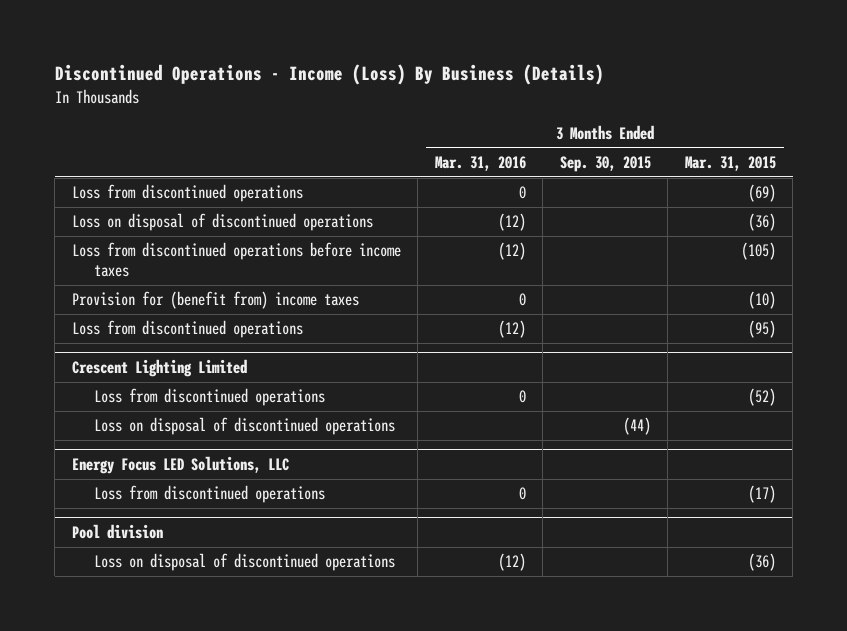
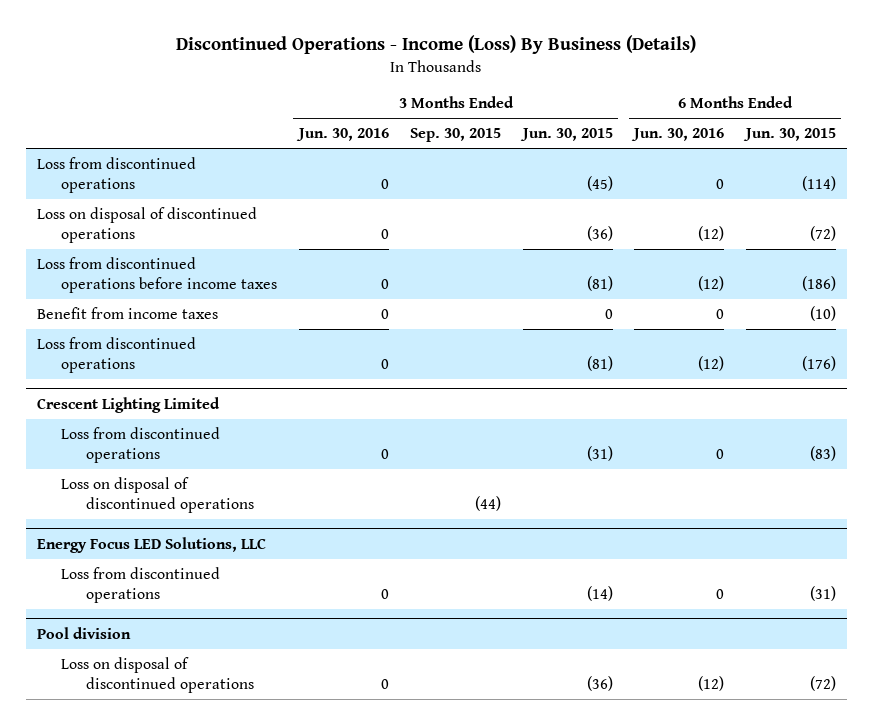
- | 3 Months Ended Mar. 31, 2016 | 3 Months Ended Sep. 30, 2015 | 3 Months Ended Mar. 31, 2015
+ | 3 Months Ended Jun. 30, 2016 | 3 Months Ended Sep. 30, 2015 | 3 Months Ended Jun. 30, 2015 | 6 Months Ended Jun. 30, 2016 | 6 Months Ended Jun. 30, 2015
- Provision for (benefit from) income taxes | 0 | | (10)
+ Benefit from income taxes | 0 | | 0 | 0 | (10)

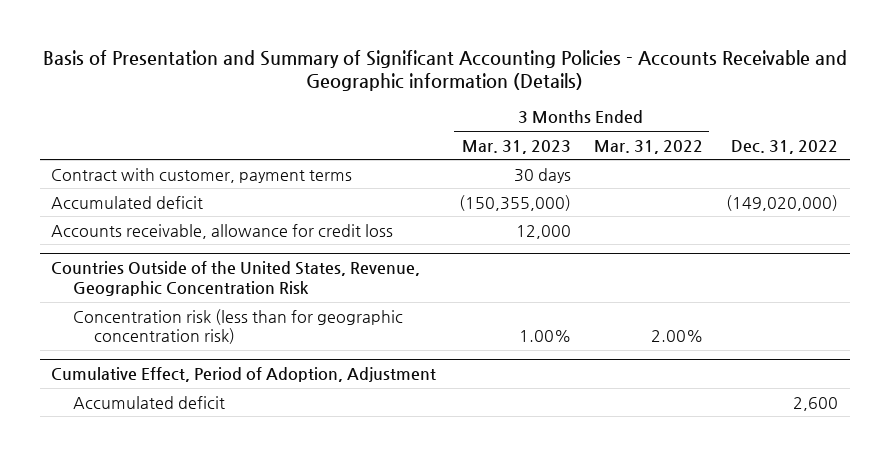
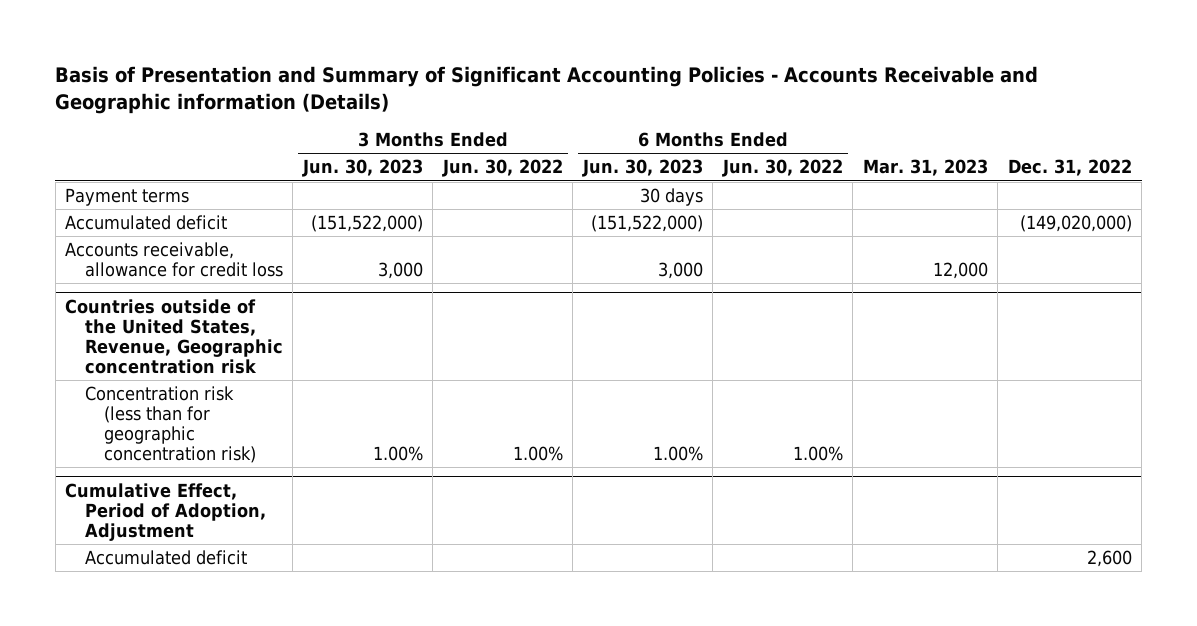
- | 3 Months Ended Mar. 31, 2023 | 3 Months Ended Mar. 31, 2022 | Dec. 31, 2022
+ | 3 Months Ended Jun. 30, 2023 | 3 Months Ended Jun. 30, 2022 | 6 Months Ended Jun. 30, 2023 | 6 Months Ended Jun. 30, 2022 | Mar. 31, 2023 | Dec. 31, 2022
- Contract with customer, payment terms | 30 days | |
+ Payment terms | | | 30 days | | |
- Countries Outside of the United States, Revenue, Geographic Concentration Risk
+ Countries outside of the United States, Revenue, Geographic concentration risk

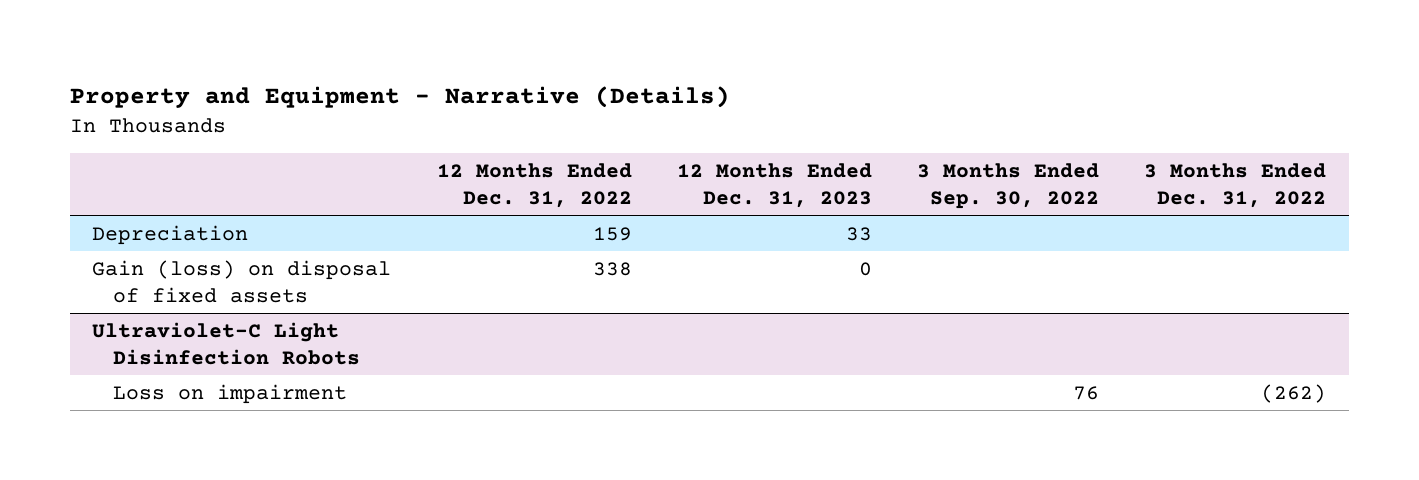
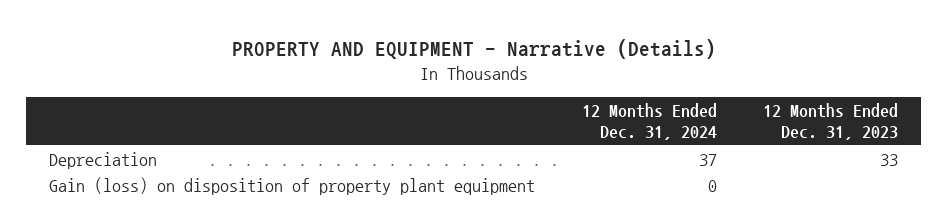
- Property and Equipment - Narrative (Details)
+ PROPERTY AND EQUIPMENT - Narrative (Details)
- | 12 Months Ended Dec. 31, 2022 | 12 Months Ended Dec. 31, 2023 | 3 Months Ended Sep. 30, 2022 | 3 Months Ended Dec. 31, 2022
+ | 12 Months Ended Dec. 31, 2024 | 12 Months Ended Dec. 31, 2023
- Gain (loss) on disposal of fixed assets | 338 | 0 | |
- Ultraviolet-C Light Disinfection Robots
- Loss on impairment | | | 76 | (262)
+ Gain (loss) on disposition of property plant equipment | 0 |

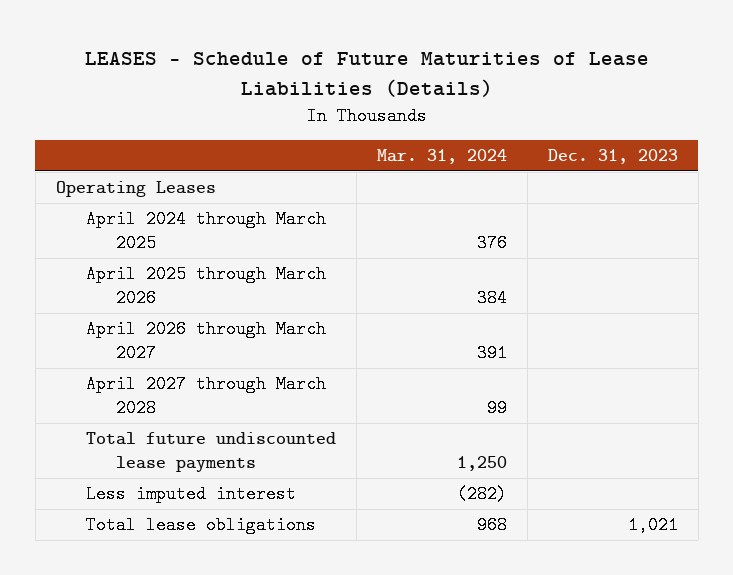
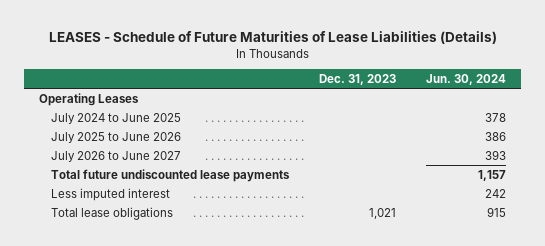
- | Mar. 31, 2024 | Dec. 31, 2023
+ | Dec. 31, 2023 | Jun. 30, 2024
- April 2024 through March 2025 | 376 |
- April 2025 through March 2026 | 384 |
- April 2026 through March 2027 | 391 |
- April 2027 through March 2028 | 99 |
+ July 2024 to June 2025 | | 378
+ July 2025 to June 2026 | | 386
+ July 2026 to June 2027 | | 393

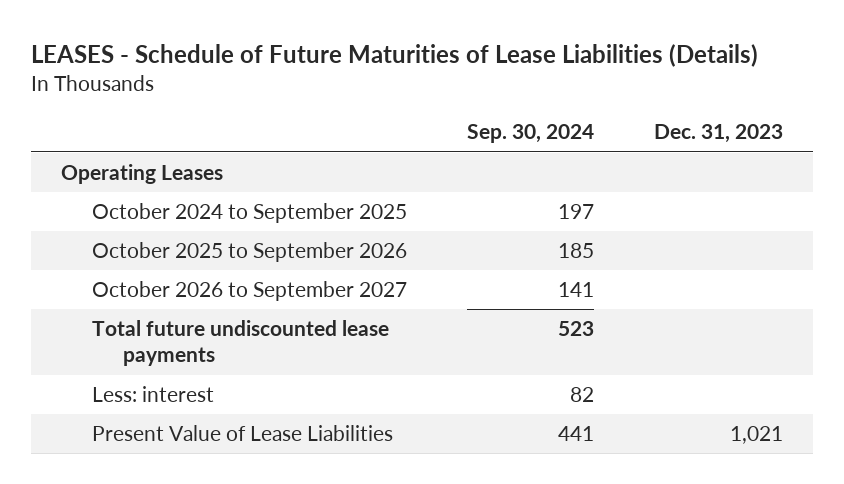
- | Dec. 31, 2023 | Jun. 30, 2024
+ | Sep. 30, 2024 | Dec. 31, 2023
- July 2024 to June 2025 | | 378
- July 2025 to June 2026 | | 386
- July 2026 to June 2027 | | 393
+ October 2024 to September 2025 | 197 |
+ October 2025 to September 2026 | 185 |
+ October 2026 to September 2027 | 141 |
- Less imputed interest | | 242
- Total lease obligations | 1,021 | 915
+ Less: interest | 82 |
+ Present Value of Lease Liabilities | 441 | 1,021

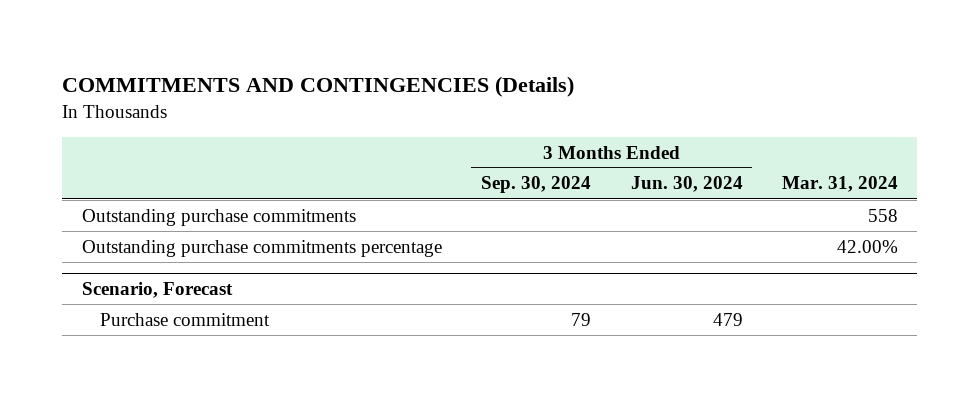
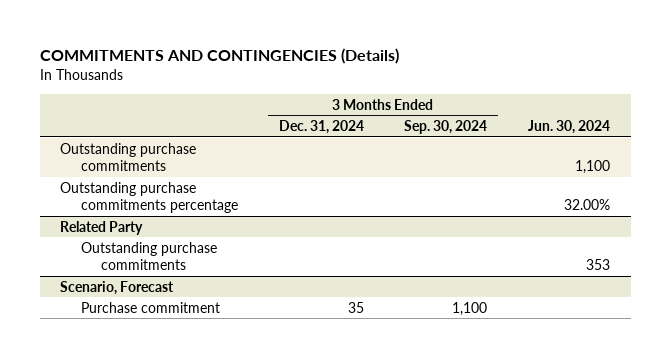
- | 3 Months Ended Sep. 30, 2024 | 3 Months Ended Jun. 30, 2024 | Mar. 31, 2024
+ | 3 Months Ended Dec. 31, 2024 | 3 Months Ended Sep. 30, 2024 | Jun. 30, 2024
+ Related Party
+ Outstanding purchase commitments | | | 353
@ Scenario, Forecast
- Purchase commitment | 79 | 479 |
+ Purchase commitment | 35 | 1,100 |

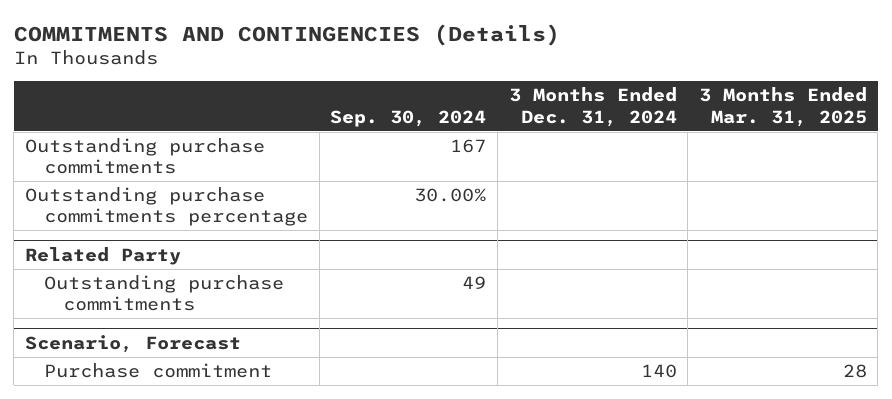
- | 3 Months Ended Dec. 31, 2024 | 3 Months Ended Sep. 30, 2024 | Jun. 30, 2024
+ | Sep. 30, 2024 | 3 Months Ended Dec. 31, 2024 | 3 Months Ended Mar. 31, 2025
@ Scenario, Forecast
- Purchase commitment | 35 | 1,100 |
+ Purchase commitment | | 140 | 28

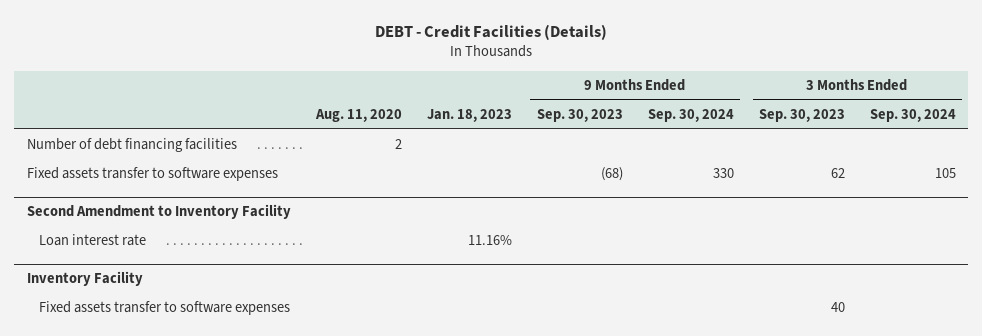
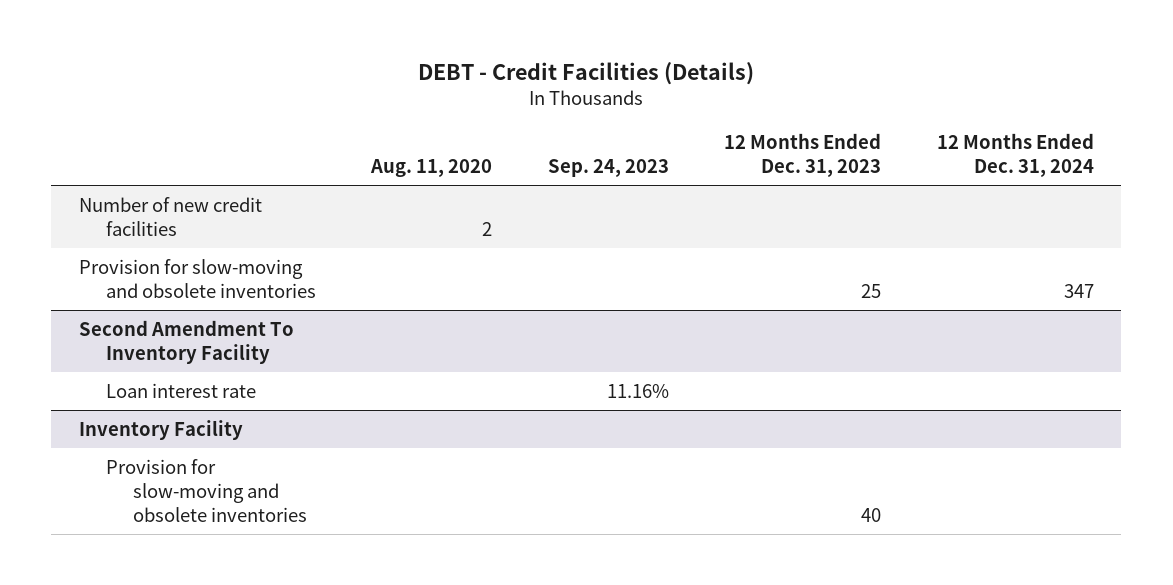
- | Aug. 11, 2020 | Jan. 18, 2023 | 9 Months Ended Sep. 30, 2023 | 9 Months Ended Sep. 30, 2024 | 3 Months Ended Sep. 30, 2023 | 3 Months Ended Sep. 30, 2024
+ | Aug. 11, 2020 | Sep. 24, 2023 | 12 Months Ended Dec. 31, 2023 | 12 Months Ended Dec. 31, 2024
- Number of debt financing facilities | 2 | | | | |
- Fixed assets transfer to software expenses | | | (68) | 330 | 62 | 105
- Second Amendment to Inventory Facility
+ Number of new credit facilities | 2 | | |
+ Provision for slow-moving and obsolete inventories | | | 25 | 347
+ Second Amendment To Inventory Facility
@ Inventory Facility
- Fixed assets transfer to software expenses | | | | | 40 |
+ Provision for slow-moving and obsolete inventories | | | 40 |

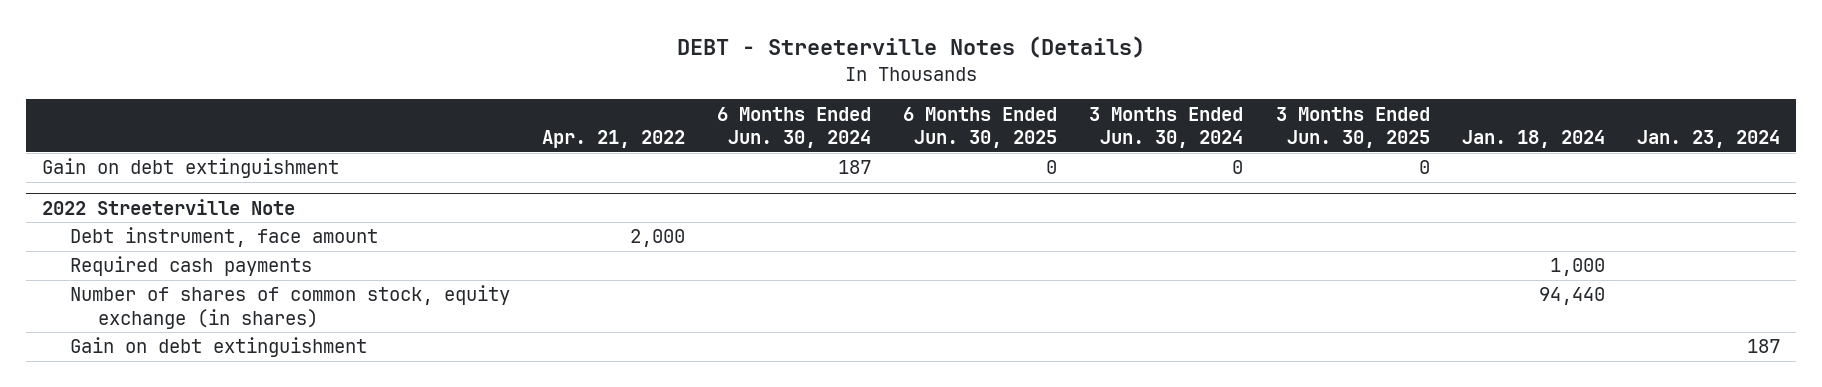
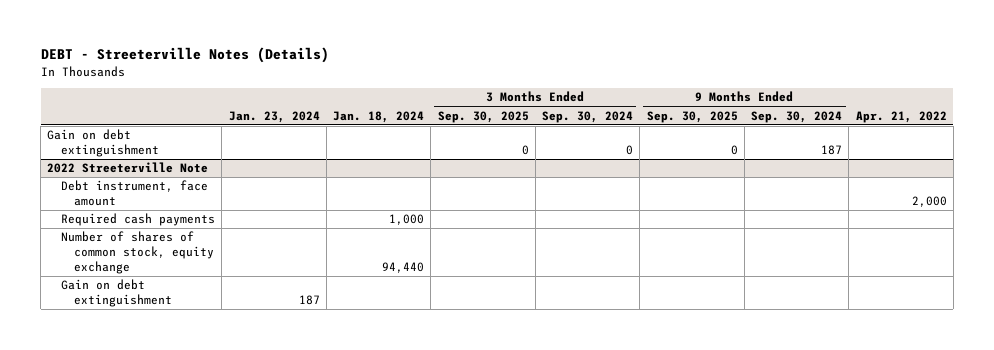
- | Apr. 21, 2022 | 6 Months Ended Jun. 30, 2024 | 6 Months Ended Jun. 30, 2025 | 3 Months Ended Jun. 30, 2024 | 3 Months Ended Jun. 30, 2025 | Jan. 18, 2024 | Jan. 23, 2024
+ | Jan. 23, 2024 | Jan. 18, 2024 | 3 Months Ended Sep. 30, 2025 | 3 Months Ended Sep. 30, 2024 | 9 Months Ended Sep. 30, 2025 | 9 Months Ended Sep. 30, 2024 | Apr. 21, 2022
@ 2022 Streeterville Note
- Number of shares of common stock, equity exchange (in shares) | | | | | | 94,440 |
+ Number of shares of common stock, equity exchange | | 94,440 | | | | |

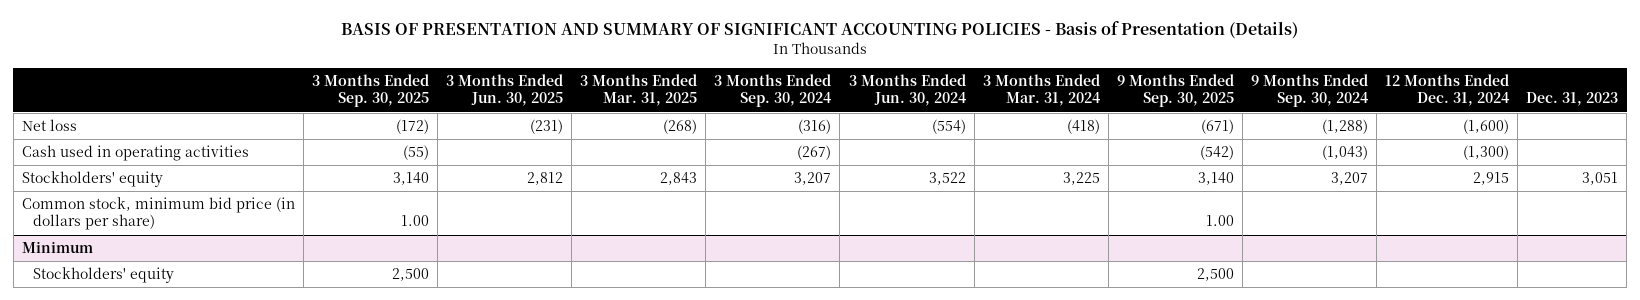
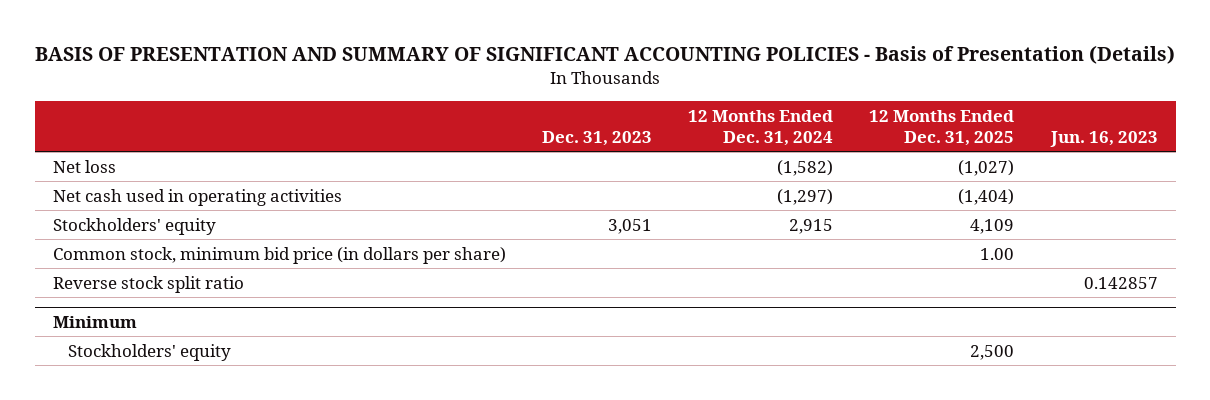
- | 3 Months Ended Sep. 30, 2025 | 3 Months Ended Jun. 30, 2025 | 3 Months Ended Mar. 31, 2025 | 3 Months Ended Sep. 30, 2024 | 3 Months Ended Jun. 30, 2024 | 3 Months Ended Mar. 31, 2024 | 9 Months Ended Sep. 30, 2025 | 9 Months Ended Sep. 30, 2024 | 12 Months Ended Dec. 31, 2024 | Dec. 31, 2023
+ | Dec. 31, 2023 | 12 Months Ended Dec. 31, 2024 | 12 Months Ended Dec. 31, 2025 | Jun. 16, 2023
- Net loss | (172) | (231) | (268) | (316) | (554) | (418) | (671) | (1,288) | (1,600) |
- Cash used in operating activities | (55) | | | (267) | | | (542) | (1,043) | (1,300) |
+ Net loss | | (1,582) | (1,027) |
+ Net cash used in operating activities | | (1,297) | (1,404) |
+ Reverse stock split ratio | | | | 0.142857

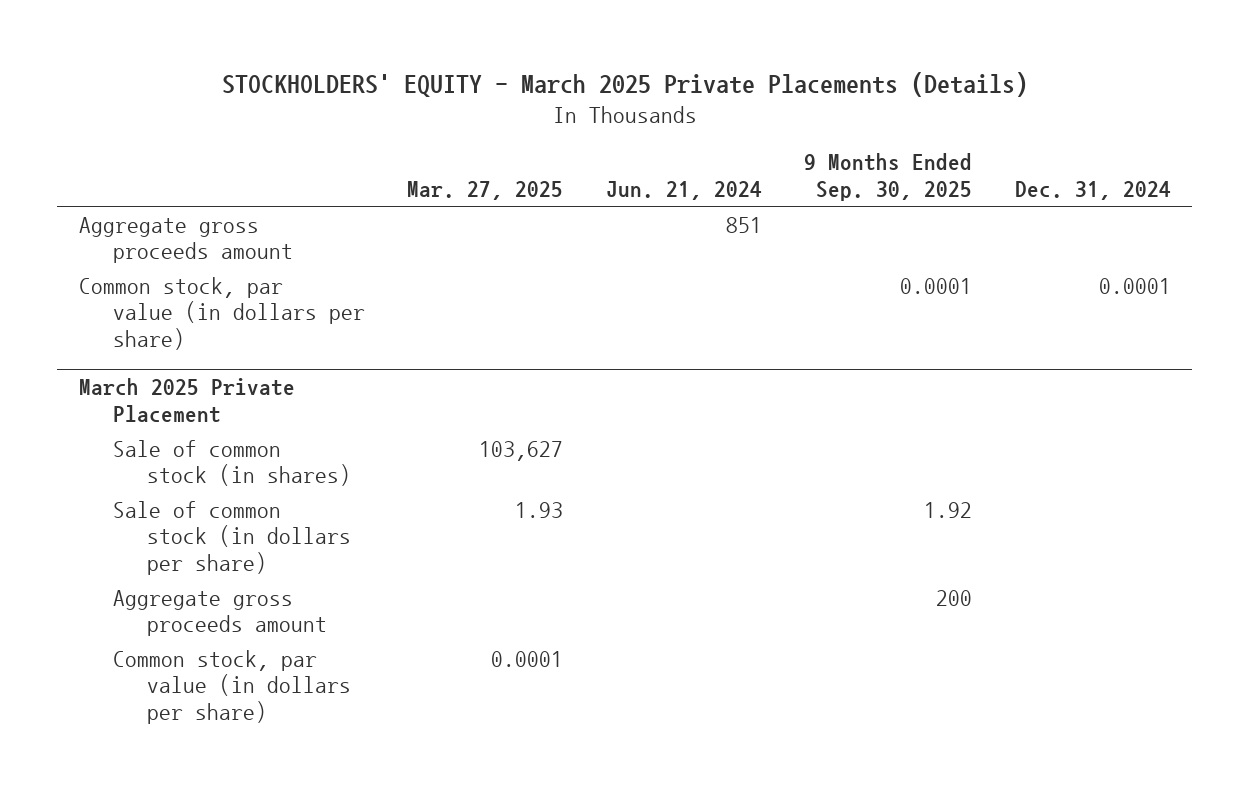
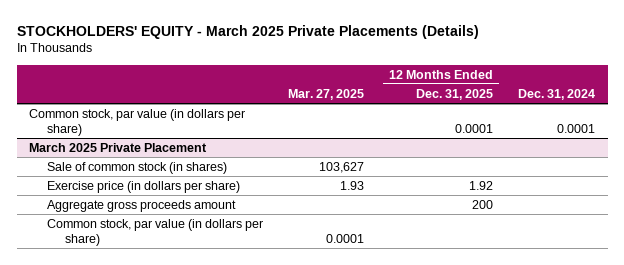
- | Mar. 27, 2025 | Jun. 21, 2024 | 9 Months Ended Sep. 30, 2025 | Dec. 31, 2024
+ | Mar. 27, 2025 | 12 Months Ended Dec. 31, 2025 | Dec. 31, 2024
- Aggregate gross proceeds amount | | 851 | |
@ March 2025 Private Placement
- Sale of common stock (in dollars per share) | 1.93 | | 1.92 |
+ Exercise price (in dollars per share) | 1.93 | 1.92 |

